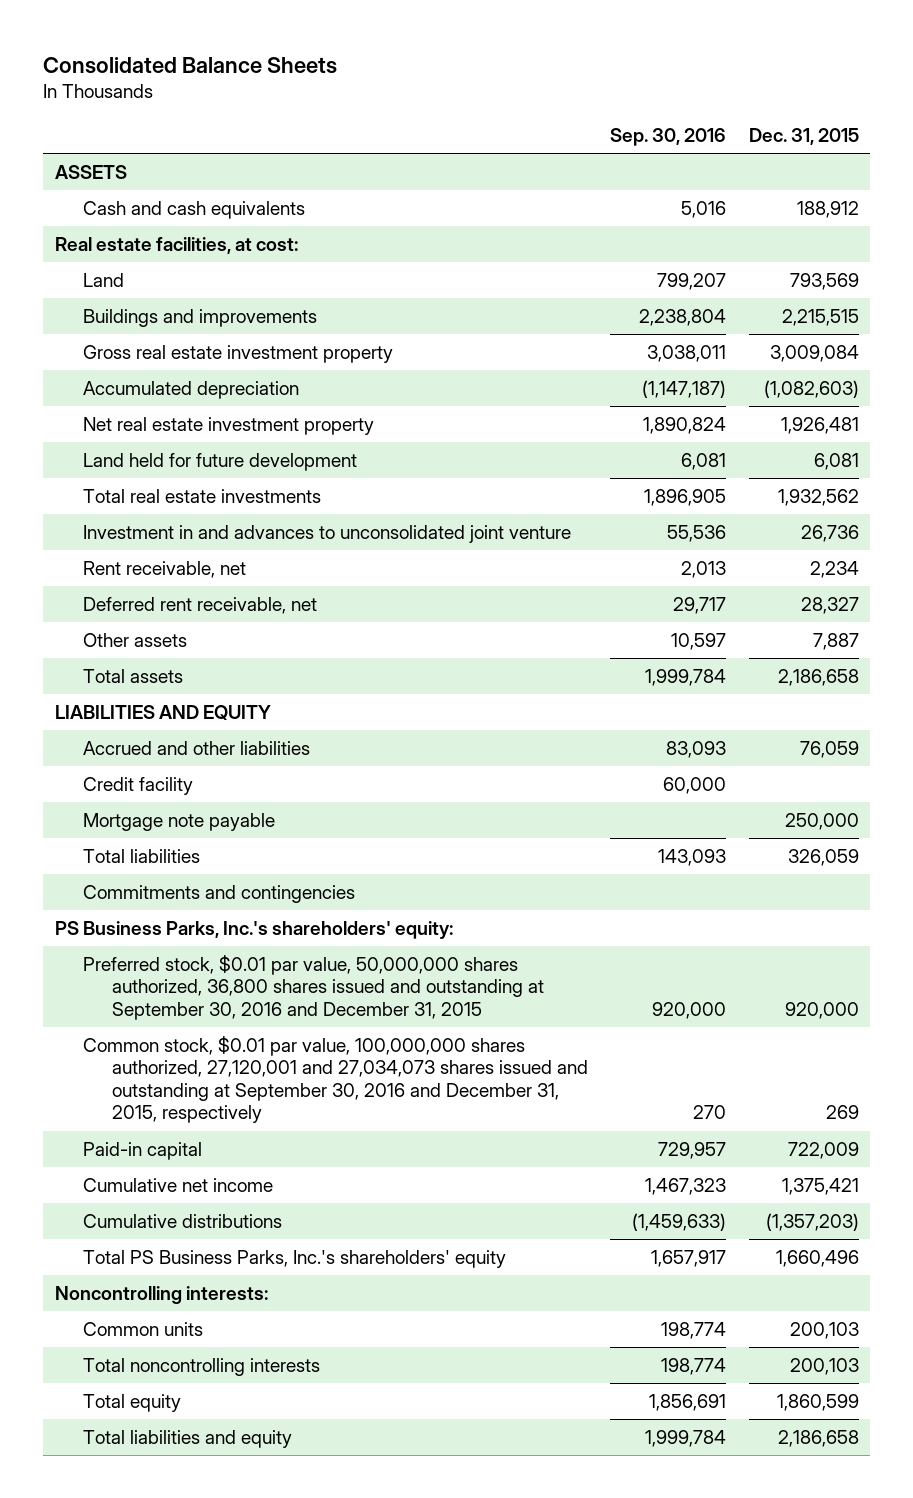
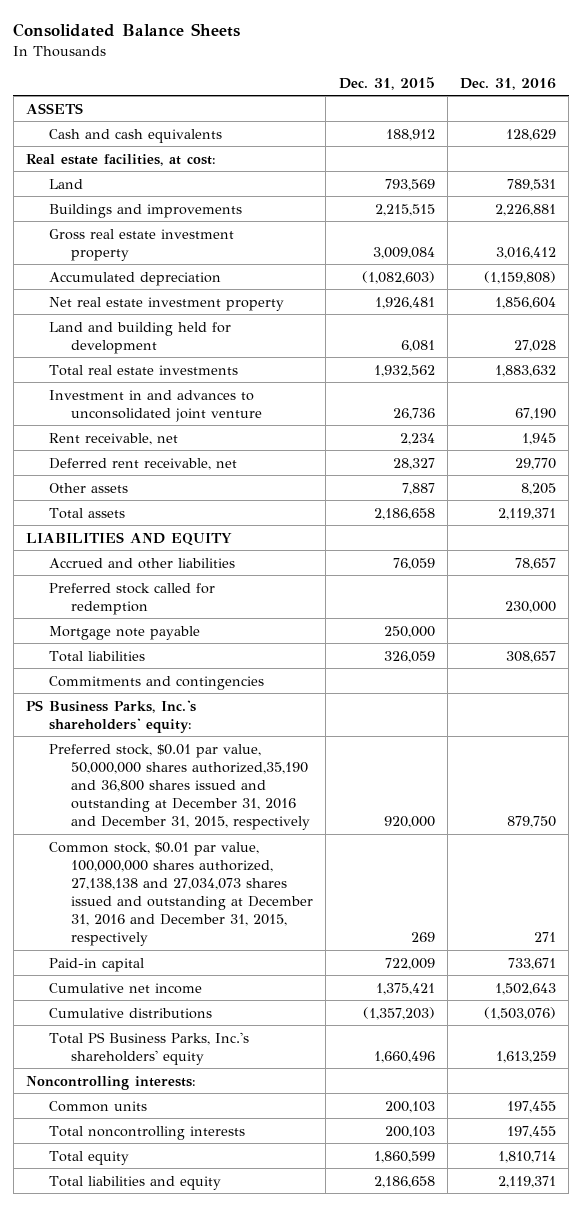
- | Sep. 30, 2016 | Dec. 31, 2015
+ | Dec. 31, 2015 | Dec. 31, 2016
- Land held for future development | 6,081 | 6,081
+ Land and building held for development | 6,081 | 27,028
- Credit facility | 60,000 |
+ Preferred stock called for redemption | | 230,000
- Preferred stock, $0.01 par value, 50,000,000 shares authorized, 36,800 shares issued and outstanding at September 30, 2016 and December 31, 2015 | 920,000 | 920,000
- Common stock, $0.01 par value, 100,000,000 shares authorized, 27,120,001 and 27,034,073 shares issued and outstanding at September 30, 2016 and December 31, 2015, respectively | 270 | 269
+ Preferred stock, $0.01 par value, 50,000,000 shares authorized,35,190 and 36,800 shares issued and outstanding at December 31, 2016 and December 31, 2015, respectively | 920,000 | 879,750
+ Common stock, $0.01 par value, 100,000,000 shares authorized, 27,138,138 and 27,034,073 shares issued and outstanding at December 31, 2016 and December 31, 2015, respectively | 269 | 271

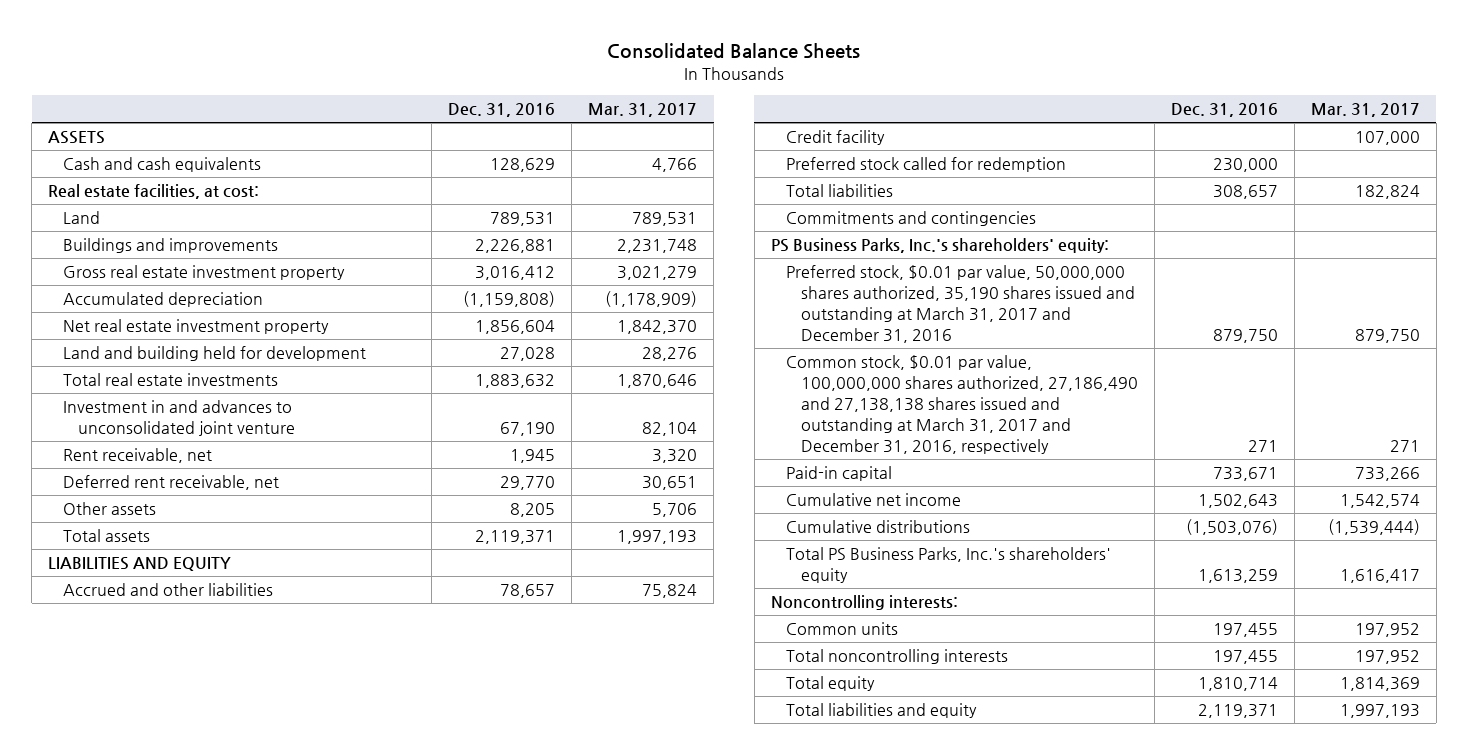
- | Dec. 31, 2015 | Dec. 31, 2016
+ | Dec. 31, 2016 | Mar. 31, 2017
+ Credit facility | | 107,000
- Mortgage note payable | 250,000 |
- Preferred stock, $0.01 par value, 50,000,000 shares authorized,35,190 and 36,800 shares issued and outstanding at December 31, 2016 and December 31, 2015, respectively | 920,000 | 879,750
- Common stock, $0.01 par value, 100,000,000 shares authorized, 27,138,138 and 27,034,073 shares issued and outstanding at December 31, 2016 and December 31, 2015, respectively | 269 | 271
+ Preferred stock, $0.01 par value, 50,000,000 shares authorized, 35,190 shares issued and outstanding at March 31, 2017 and December 31, 2016 | 879,750 | 879,750
+ Common stock, $0.01 par value, 100,000,000 shares authorized, 27,186,490 and 27,138,138 shares issued and outstanding at March 31, 2017 and December 31, 2016, respectively | 271 | 271

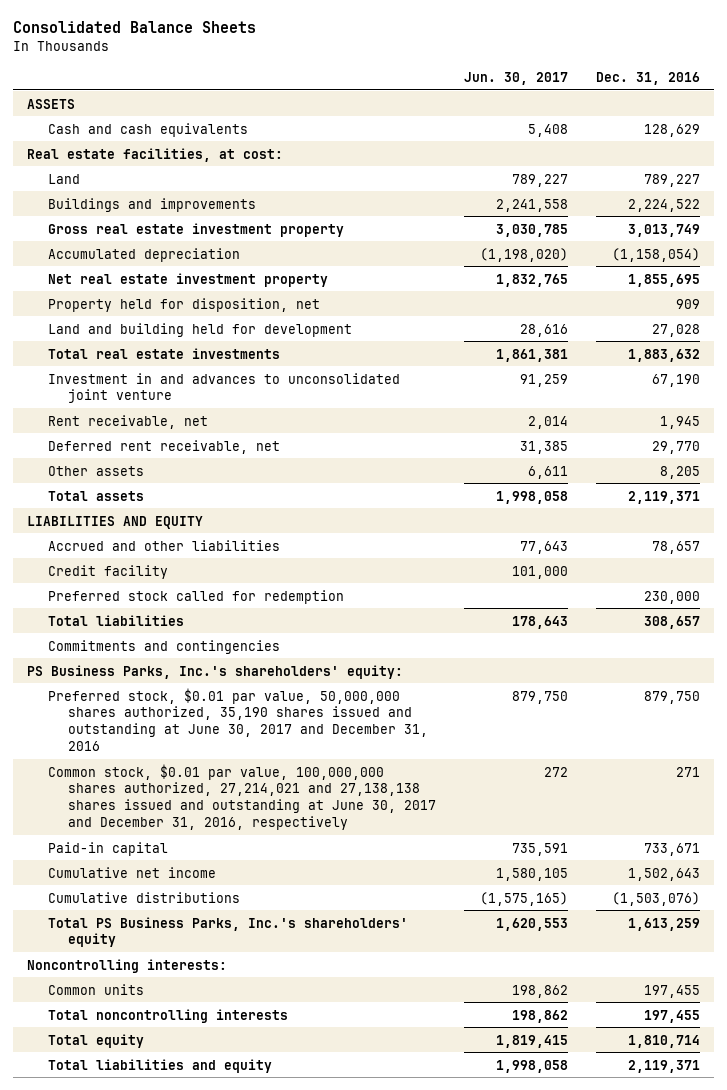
- | Dec. 31, 2016 | Mar. 31, 2017
+ | Jun. 30, 2017 | Dec. 31, 2016
- Land | 789,531 | 789,531
- Buildings and improvements | 2,226,881 | 2,231,748
- Gross real estate investment property | 3,016,412 | 3,021,279
- Accumulated depreciation | (1,159,808) | (1,178,909)
- Net real estate investment property | 1,856,604 | 1,842,370
+ Land | 789,227 | 789,227
+ Buildings and improvements | 2,241,558 | 2,224,522
+ Gross real estate investment property | 3,030,785 | 3,013,749
+ Accumulated depreciation | (1,198,020) | (1,158,054)
+ Net real estate investment property | 1,832,765 | 1,855,695
+ Property held for disposition, net | | 909
- Preferred stock, $0.01 par value, 50,000,000 shares authorized, 35,190 shares issued and outstanding at March 31, 2017 and December 31, 2016 | 879,750 | 879,750
- Common stock, $0.01 par value, 100,000,000 shares authorized, 27,186,490 and 27,138,138 shares issued and outstanding at March 31, 2017 and December 31, 2016, respectively | 271 | 271
+ Preferred stock, $0.01 par value, 50,000,000 shares authorized, 35,190 shares issued and outstanding at June 30, 2017 and December 31, 2016 | 879,750 | 879,750
+ Common stock, $0.01 par value, 100,000,000 shares authorized, 27,214,021 and 27,138,138 shares issued and outstanding at June 30, 2017 and December 31, 2016, respectively | 272 | 271

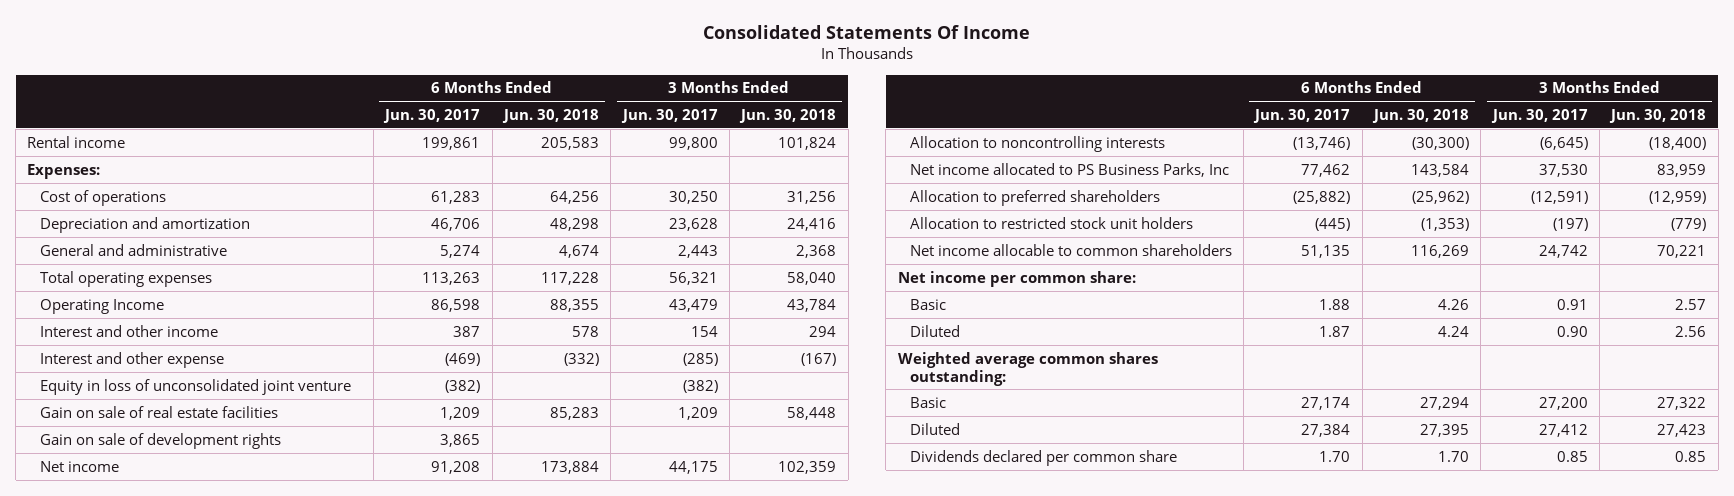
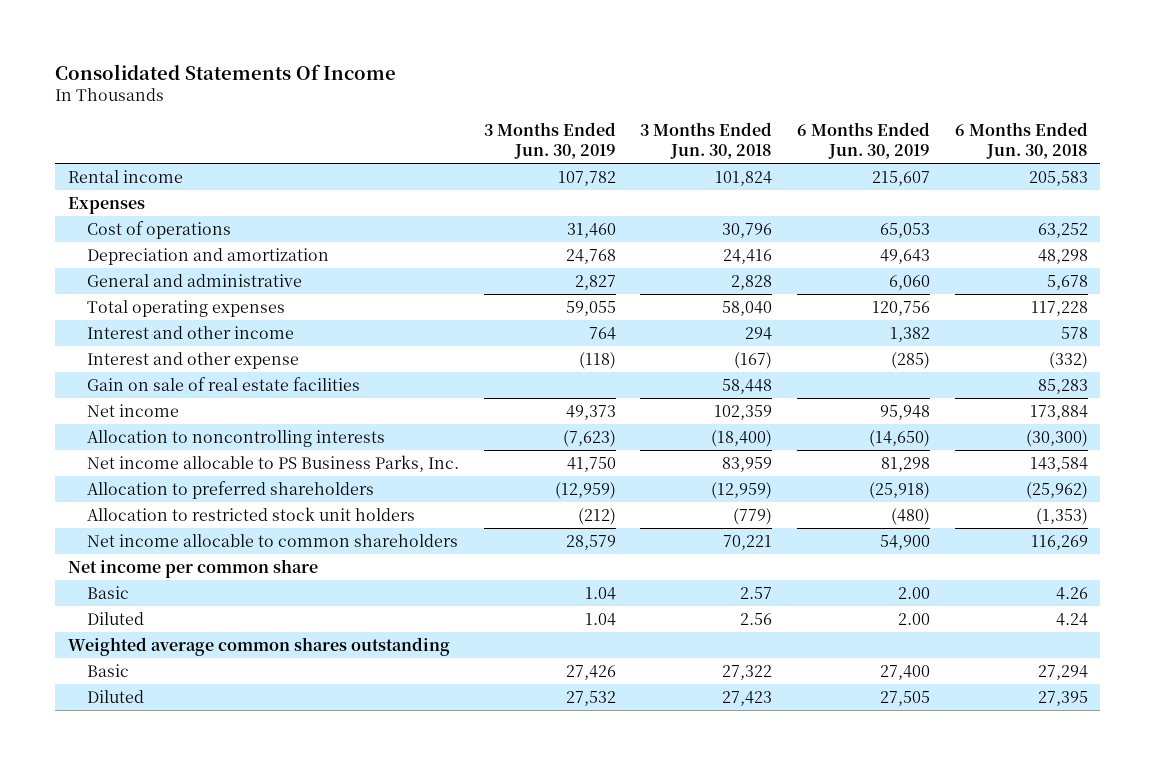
- | 6 Months Ended Jun. 30, 2017 | 6 Months Ended Jun. 30, 2018 | 3 Months Ended Jun. 30, 2017 | 3 Months Ended Jun. 30, 2018
+ | 3 Months Ended Jun. 30, 2019 | 3 Months Ended Jun. 30, 2018 | 6 Months Ended Jun. 30, 2019 | 6 Months Ended Jun. 30, 2018
- Expenses:
- Cost of operations | 61,283 | 64,256 | 30,250 | 31,256
+ Expenses
+ Cost of operations | 31,460 | 30,796 | 65,053 | 63,252
- General and administrative | 5,274 | 4,674 | 2,443 | 2,368
+ General and administrative | 2,827 | 2,828 | 6,060 | 5,678
- Operating Income | 86,598 | 88,355 | 43,479 | 43,784
- Equity in loss of unconsolidated joint venture | (382) | | (382) |
- Gain on sale of development rights | 3,865 | | |
- Net income allocated to PS Business Parks, Inc | 77,462 | 143,584 | 37,530 | 83,959
+ Net income allocable to PS Business Parks, Inc. | 41,750 | 83,959 | 81,298 | 143,584
- Net income per common share:
+ Net income per common share
- Weighted average common shares outstanding:
+ Weighted average common shares outstanding
- Dividends declared per common share | 1.70 | 1.70 | 0.85 | 0.85

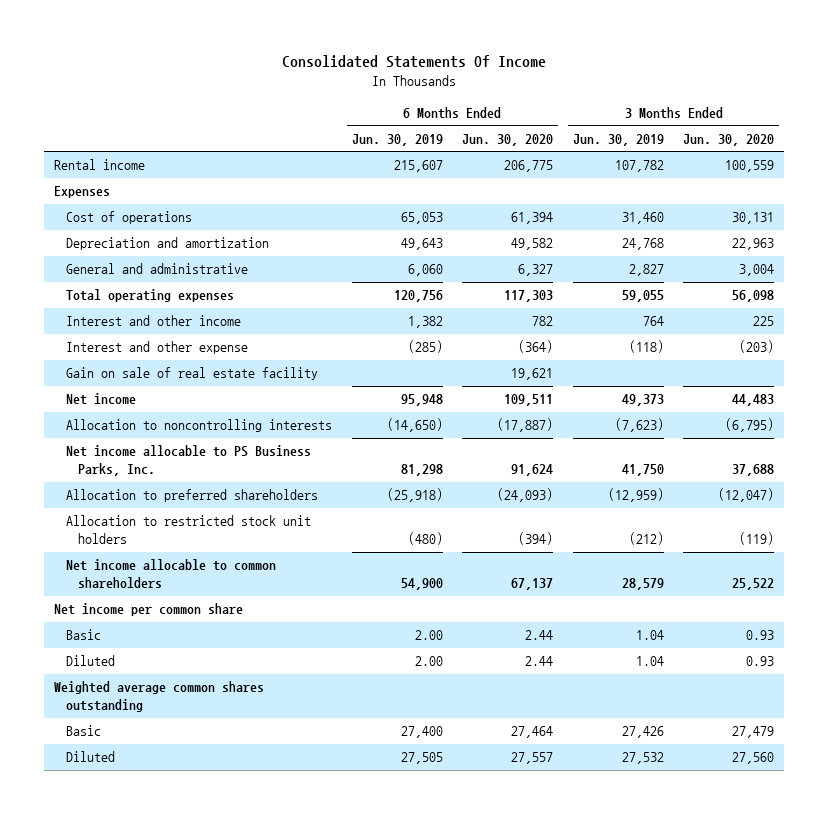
- | 3 Months Ended Jun. 30, 2019 | 3 Months Ended Jun. 30, 2018 | 6 Months Ended Jun. 30, 2019 | 6 Months Ended Jun. 30, 2018
+ | 6 Months Ended Jun. 30, 2019 | 6 Months Ended Jun. 30, 2020 | 3 Months Ended Jun. 30, 2019 | 3 Months Ended Jun. 30, 2020
- Gain on sale of real estate facilities | | 58,448 | | 85,283
+ Gain on sale of real estate facility | | 19,621 | |

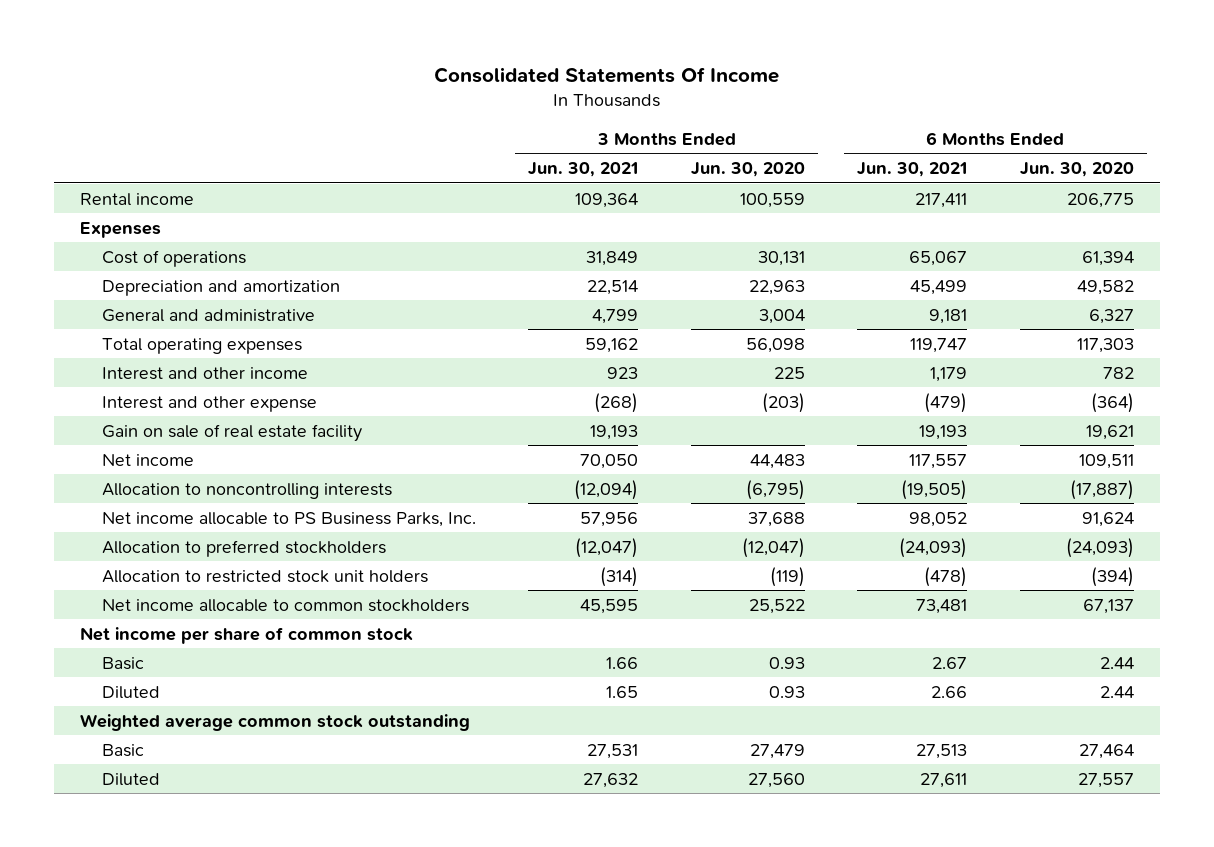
- | 6 Months Ended Jun. 30, 2019 | 6 Months Ended Jun. 30, 2020 | 3 Months Ended Jun. 30, 2019 | 3 Months Ended Jun. 30, 2020
+ | 3 Months Ended Jun. 30, 2021 | 3 Months Ended Jun. 30, 2020 | 6 Months Ended Jun. 30, 2021 | 6 Months Ended Jun. 30, 2020
- Allocation to preferred shareholders | (25,918) | (24,093) | (12,959) | (12,047)
+ Allocation to preferred stockholders | (12,047) | (12,047) | (24,093) | (24,093)
- Net income allocable to common shareholders | 54,900 | 67,137 | 28,579 | 25,522
- Net income per common share
+ Net income allocable to common stockholders | 45,595 | 25,522 | 73,481 | 67,137
+ Net income per share of common stock
- Weighted average common shares outstanding
+ Weighted average common stock outstanding

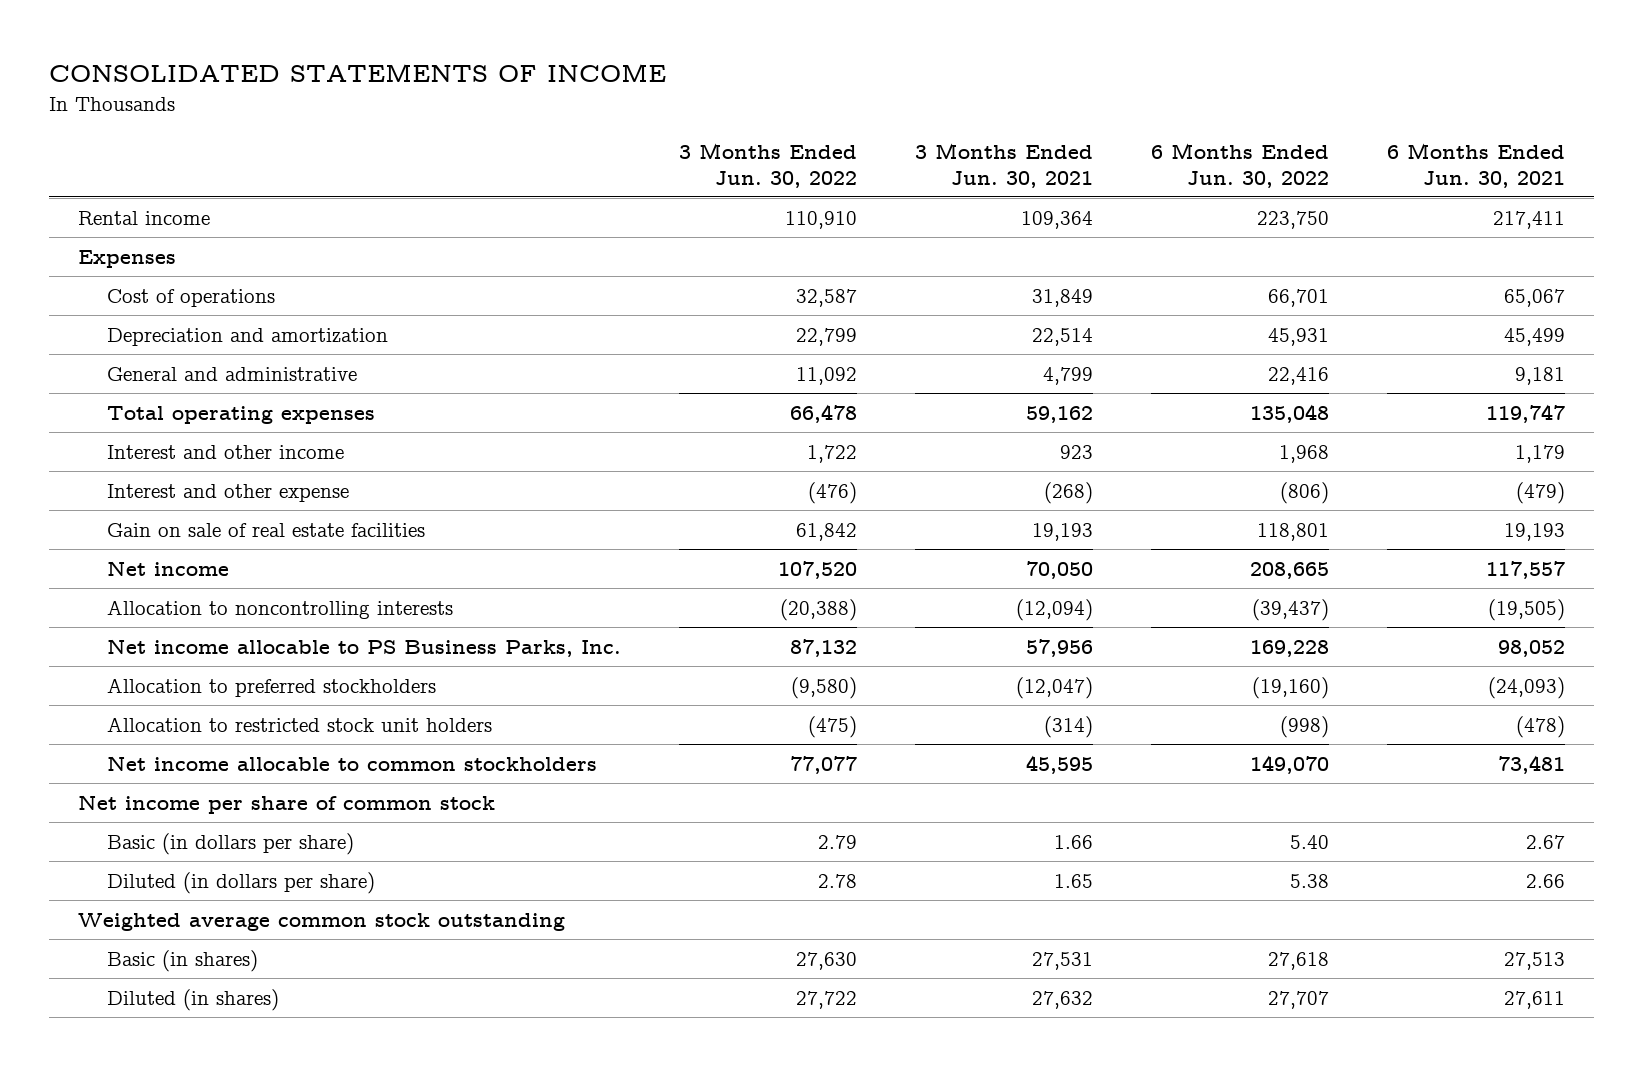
- Consolidated Statements Of Income
+ CONSOLIDATED STATEMENTS OF INCOME
- | 3 Months Ended Jun. 30, 2021 | 3 Months Ended Jun. 30, 2020 | 6 Months Ended Jun. 30, 2021 | 6 Months Ended Jun. 30, 2020
+ | 3 Months Ended Jun. 30, 2022 | 3 Months Ended Jun. 30, 2021 | 6 Months Ended Jun. 30, 2022 | 6 Months Ended Jun. 30, 2021
- Gain on sale of real estate facility | 19,193 | | 19,193 | 19,621
+ Gain on sale of real estate facilities | 61,842 | 19,193 | 118,801 | 19,193
- Basic | 1.66 | 0.93 | 2.67 | 2.44
- Diluted | 1.65 | 0.93 | 2.66 | 2.44
+ Basic (in dollars per share) | 2.79 | 1.66 | 5.40 | 2.67
+ Diluted (in dollars per share) | 2.78 | 1.65 | 5.38 | 2.66
- Basic | 27,531 | 27,479 | 27,513 | 27,464
- Diluted | 27,632 | 27,560 | 27,611 | 27,557
+ Basic (in shares) | 27,630 | 27,531 | 27,618 | 27,513
+ Diluted (in shares) | 27,722 | 27,632 | 27,707 | 27,611

